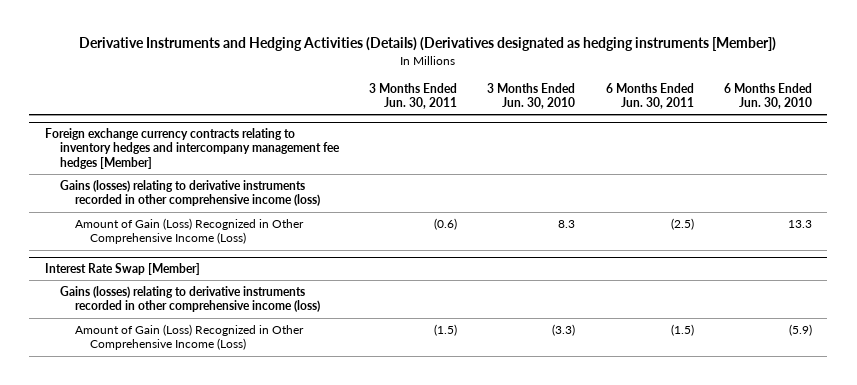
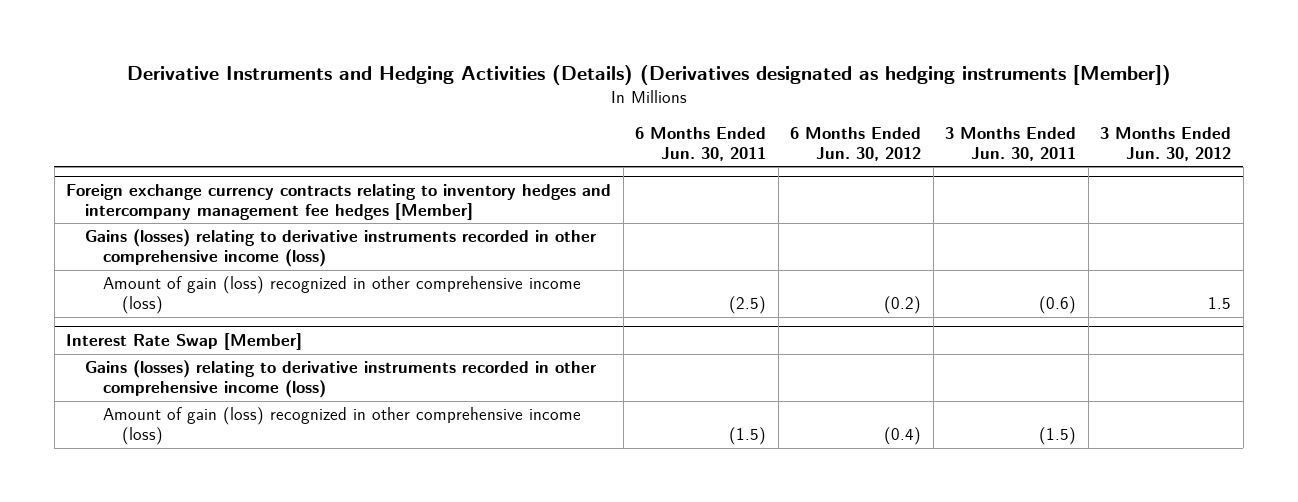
- | 3 Months Ended Jun. 30, 2011 | 3 Months Ended Jun. 30, 2010 | 6 Months Ended Jun. 30, 2011 | 6 Months Ended Jun. 30, 2010
+ | 6 Months Ended Jun. 30, 2011 | 6 Months Ended Jun. 30, 2012 | 3 Months Ended Jun. 30, 2011 | 3 Months Ended Jun. 30, 2012
@ Foreign exchange currency contracts relating to inventory hedges and intercompany management fee hedges [Member]
- Amount of Gain (Loss) Recognized in Other Comprehensive Income (Loss) | (0.6) | 8.3 | (2.5) | 13.3
+ Amount of gain (loss) recognized in other comprehensive income (loss) | (2.5) | (0.2) | (0.6) | 1.5
@ Interest Rate Swap [Member]
- Amount of Gain (Loss) Recognized in Other Comprehensive Income (Loss) | (1.5) | (3.3) | (1.5) | (5.9)
+ Amount of gain (loss) recognized in other comprehensive income (loss) | (1.5) | (0.4) | (1.5) |

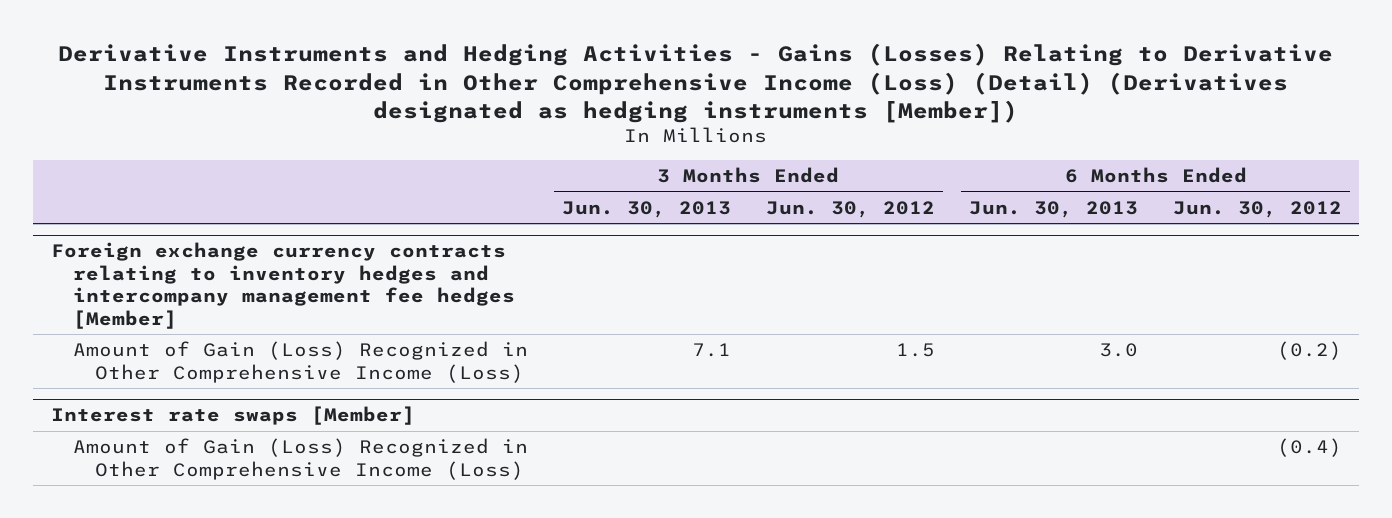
- Derivative Instruments and Hedging Activities (Details) (Derivatives designated as hedging instruments [Member])
+ Derivative Instruments and Hedging Activities - Gains (Losses) Relating to Derivative Instruments Recorded in Other Comprehensive Income (Loss) (Detail) (Derivatives designated as hedging instruments [Member])
- | 6 Months Ended Jun. 30, 2011 | 6 Months Ended Jun. 30, 2012 | 3 Months Ended Jun. 30, 2011 | 3 Months Ended Jun. 30, 2012
+ | 3 Months Ended Jun. 30, 2013 | 3 Months Ended Jun. 30, 2012 | 6 Months Ended Jun. 30, 2013 | 6 Months Ended Jun. 30, 2012
@ Foreign exchange currency contracts relating to inventory hedges and intercompany management fee hedges [Member]
- Gains (losses) relating to derivative instruments recorded in other comprehensive income (loss)
- Amount of gain (loss) recognized in other comprehensive income (loss) | (2.5) | (0.2) | (0.6) | 1.5
- Interest Rate Swap [Member]
- Gains (losses) relating to derivative instruments recorded in other comprehensive income (loss)
- Amount of gain (loss) recognized in other comprehensive income (loss) | (1.5) | (0.4) | (1.5) |
@ Foreign exchange currency contracts relating to inventory hedges and intercompany management fee hedges [Member]
+ Amount of Gain (Loss) Recognized in Other Comprehensive Income (Loss) | 7.1 | 1.5 | 3.0 | (0.2)
+ Interest rate swaps [Member]
+ Amount of Gain (Loss) Recognized in Other Comprehensive Income (Loss) | | | | (0.4)

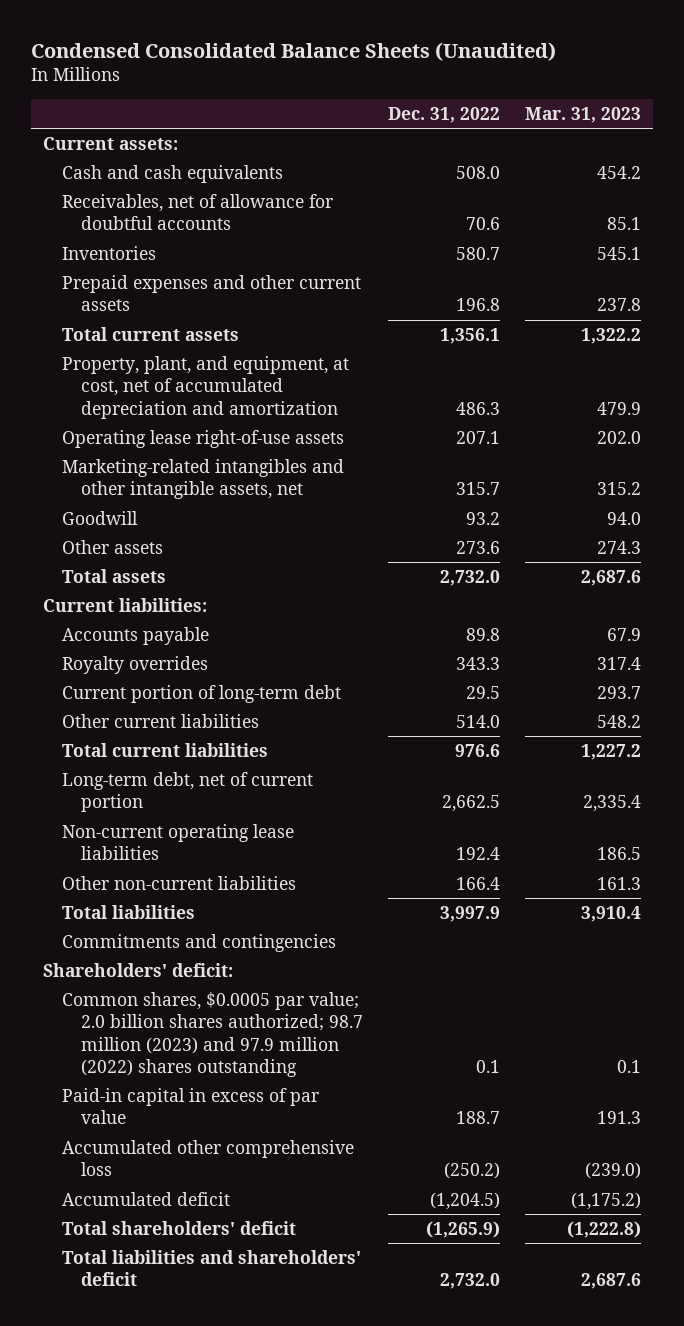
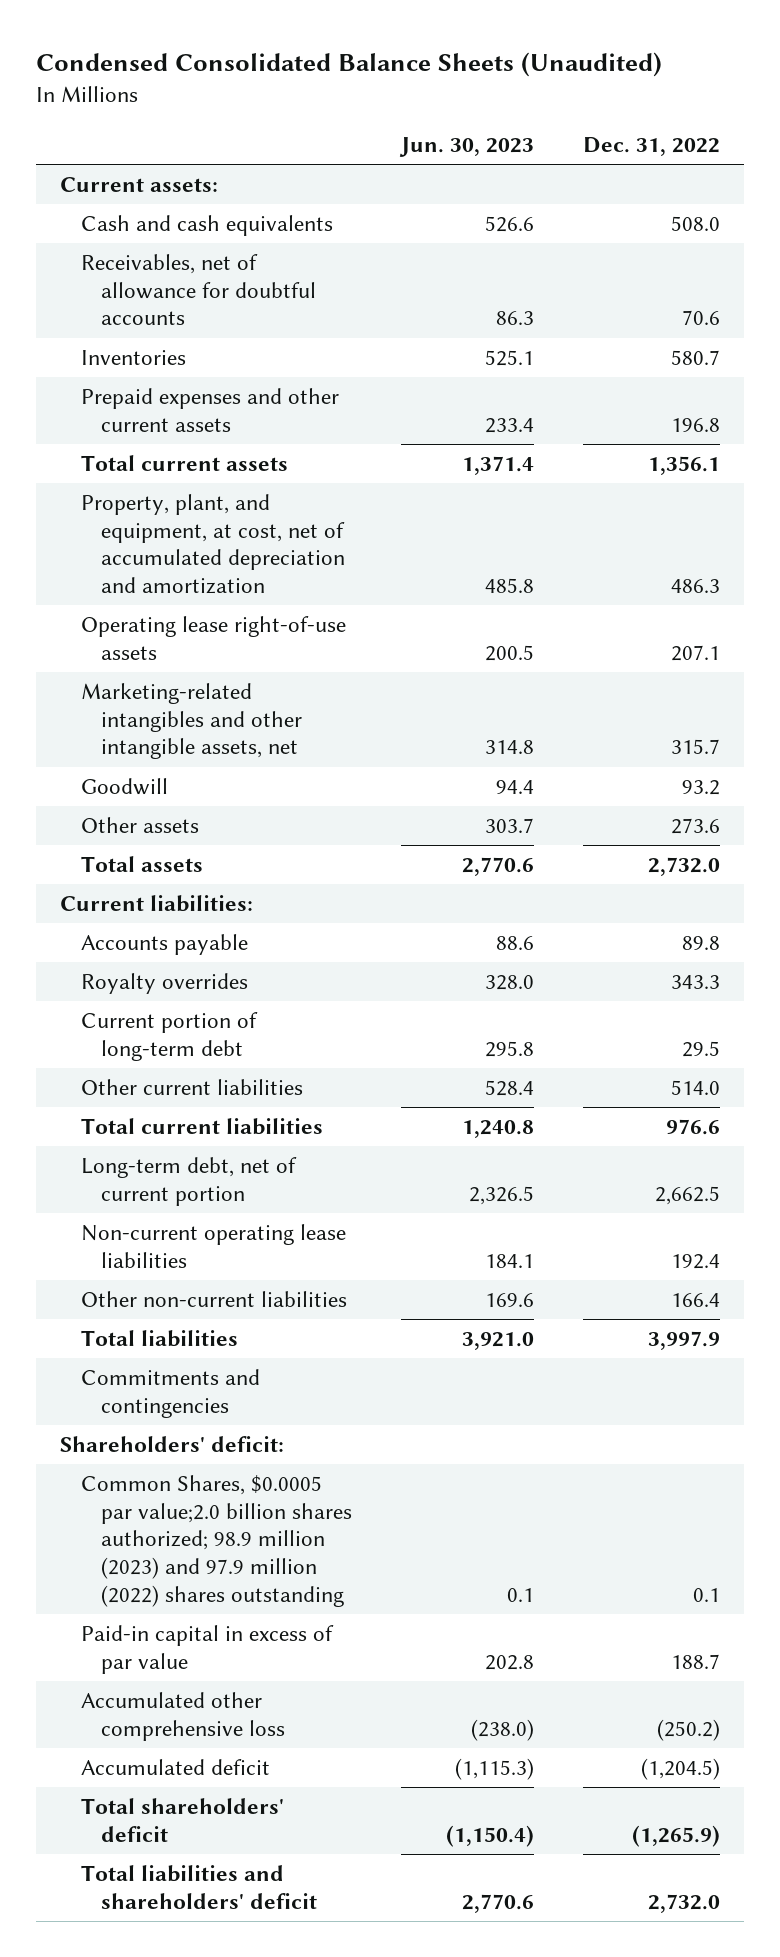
- | Dec. 31, 2022 | Mar. 31, 2023
+ | Jun. 30, 2023 | Dec. 31, 2022
- Common shares, $0.0005 par value; 2.0 billion shares authorized; 98.7 million (2023) and 97.9 million (2022) shares outstanding | 0.1 | 0.1
+ Common Shares, $0.0005 par value;2.0 billion shares authorized; 98.9 million (2023) and 97.9 million (2022) shares outstanding | 0.1 | 0.1

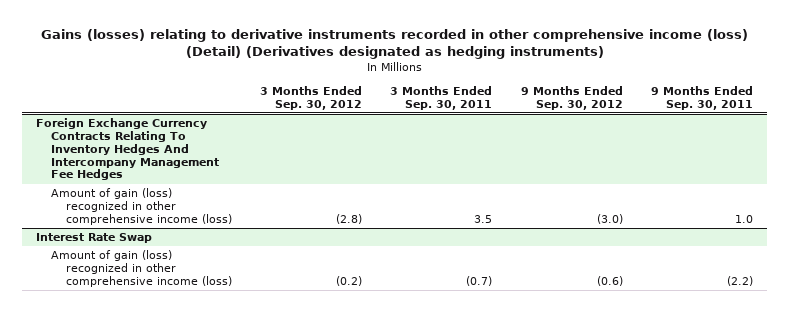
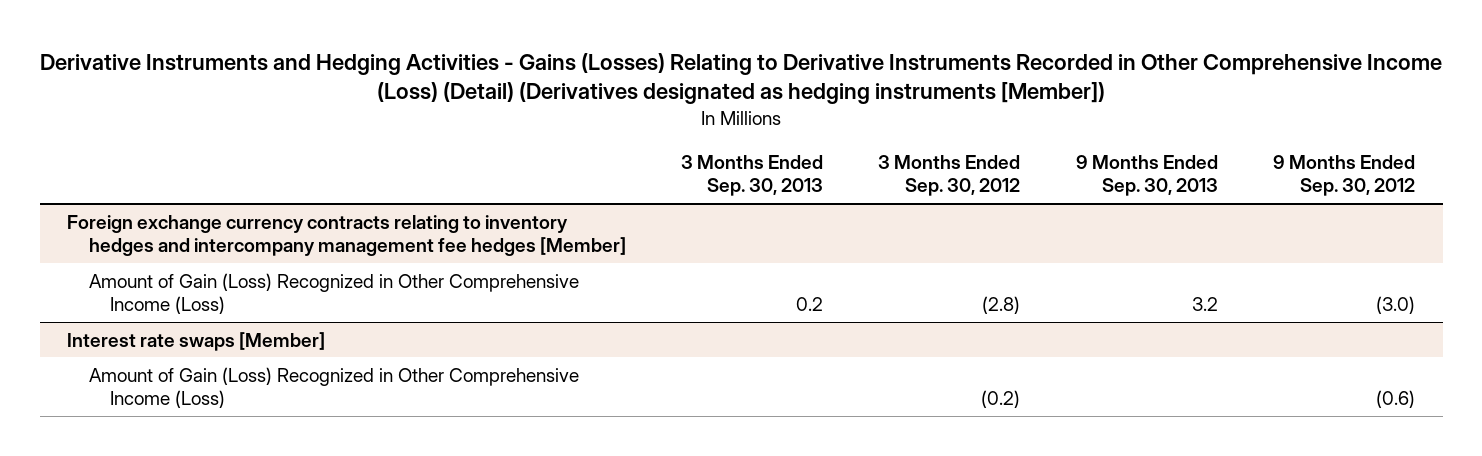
- Gains (losses) relating to derivative instruments recorded in other comprehensive income (loss) (Detail) (Derivatives designated as hedging instruments)
+ Derivative Instruments and Hedging Activities - Gains (Losses) Relating to Derivative Instruments Recorded in Other Comprehensive Income (Loss) (Detail) (Derivatives designated as hedging instruments [Member])
- | 3 Months Ended Sep. 30, 2012 | 3 Months Ended Sep. 30, 2011 | 9 Months Ended Sep. 30, 2012 | 9 Months Ended Sep. 30, 2011
+ | 3 Months Ended Sep. 30, 2013 | 3 Months Ended Sep. 30, 2012 | 9 Months Ended Sep. 30, 2013 | 9 Months Ended Sep. 30, 2012
- Foreign Exchange Currency Contracts Relating To Inventory Hedges And Intercompany Management Fee Hedges
- Amount of gain (loss) recognized in other comprehensive income (loss) | (2.8) | 3.5 | (3.0) | 1.0
- Interest Rate Swap
- Amount of gain (loss) recognized in other comprehensive income (loss) | (0.2) | (0.7) | (0.6) | (2.2)
+ Foreign exchange currency contracts relating to inventory hedges and intercompany management fee hedges [Member]
+ Amount of Gain (Loss) Recognized in Other Comprehensive Income (Loss) | 0.2 | (2.8) | 3.2 | (3.0)
+ Interest rate swaps [Member]
+ Amount of Gain (Loss) Recognized in Other Comprehensive Income (Loss) | | (0.2) | | (0.6)

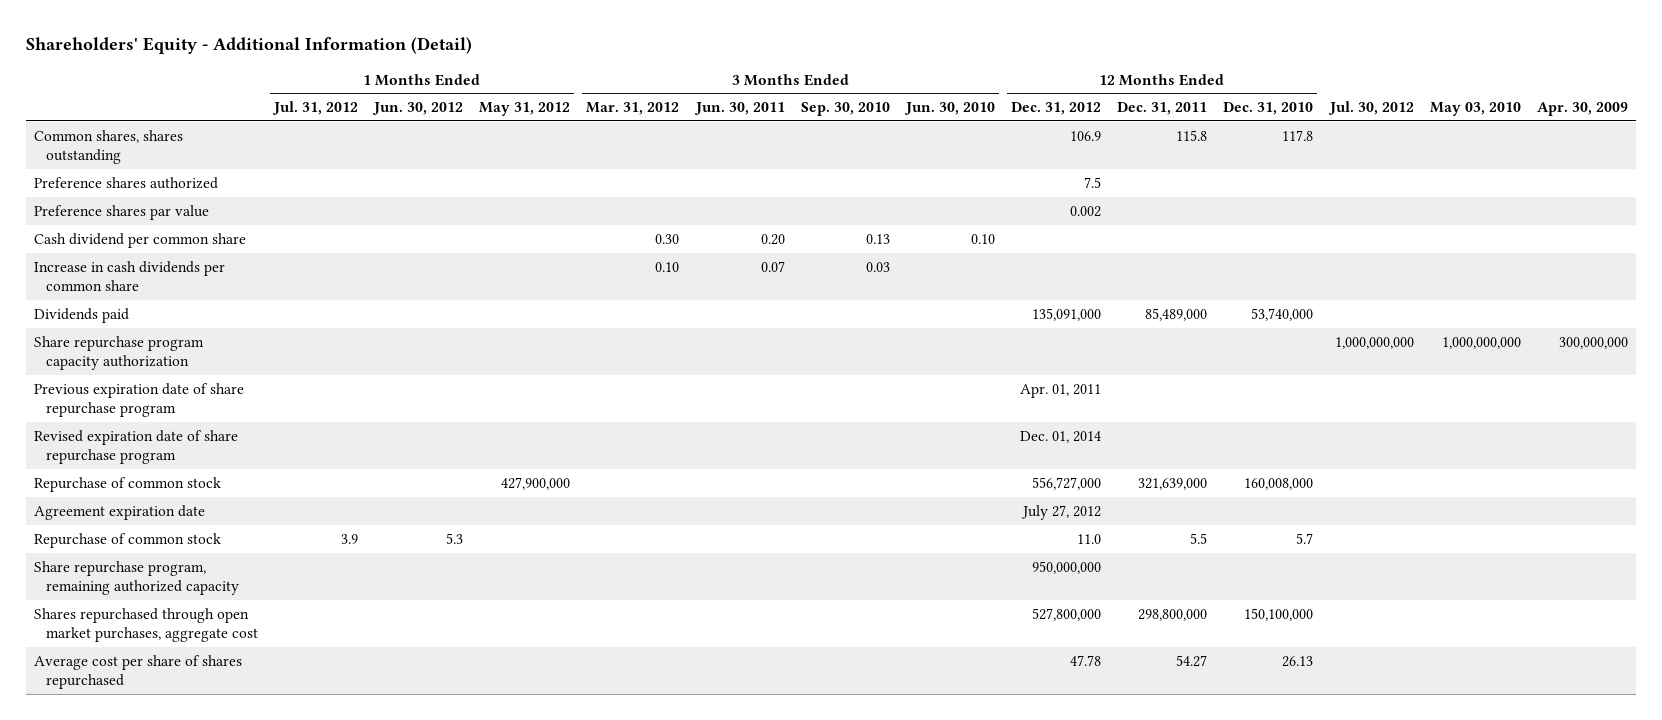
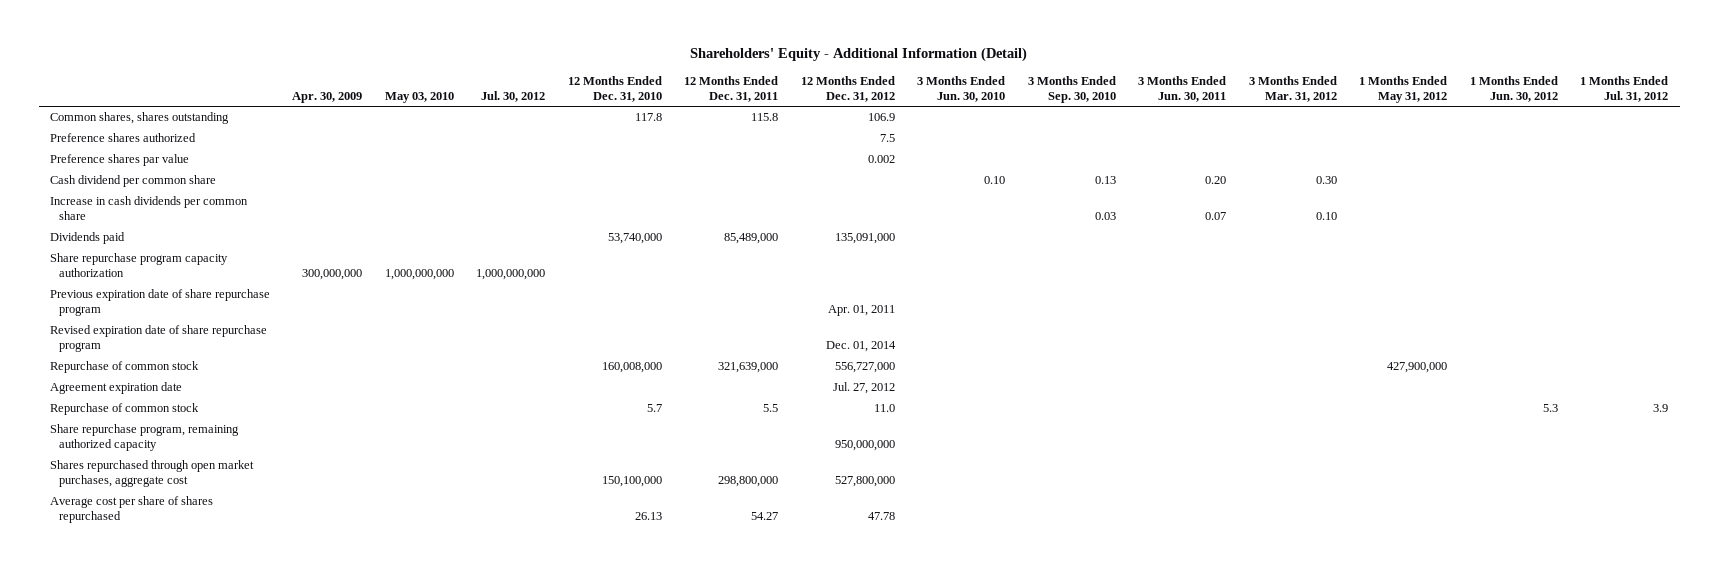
- | 1 Months Ended Jul. 31, 2012 | 1 Months Ended Jun. 30, 2012 | 1 Months Ended May 31, 2012 | 3 Months Ended Mar. 31, 2012 | 3 Months Ended Jun. 30, 2011 | 3 Months Ended Sep. 30, 2010 | 3 Months Ended Jun. 30, 2010 | 12 Months Ended Dec. 31, 2012 | 12 Months Ended Dec. 31, 2011 | 12 Months Ended Dec. 31, 2010 | Jul. 30, 2012 | May 03, 2010 | Apr. 30, 2009
+ | Apr. 30, 2009 | May 03, 2010 | Jul. 30, 2012 | 12 Months Ended Dec. 31, 2010 | 12 Months Ended Dec. 31, 2011 | 12 Months Ended Dec. 31, 2012 | 3 Months Ended Jun. 30, 2010 | 3 Months Ended Sep. 30, 2010 | 3 Months Ended Jun. 30, 2011 | 3 Months Ended Mar. 31, 2012 | 1 Months Ended May 31, 2012 | 1 Months Ended Jun. 30, 2012 | 1 Months Ended Jul. 31, 2012
- Agreement expiration date | | | | | | | | July 27, 2012 | | | | |
+ Agreement expiration date | | | | | | Jul. 27, 2012 | | | | | | |

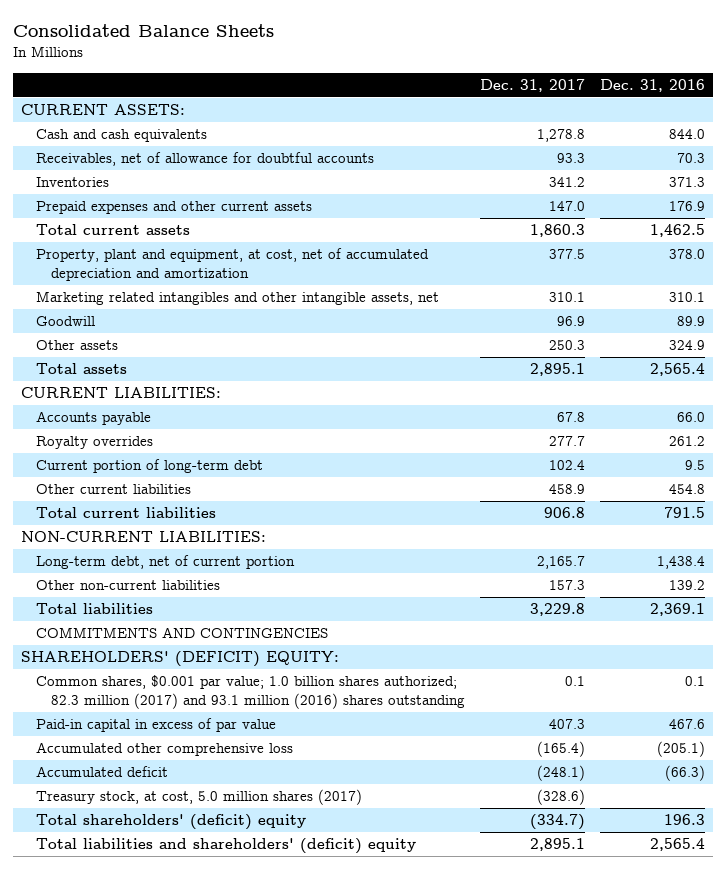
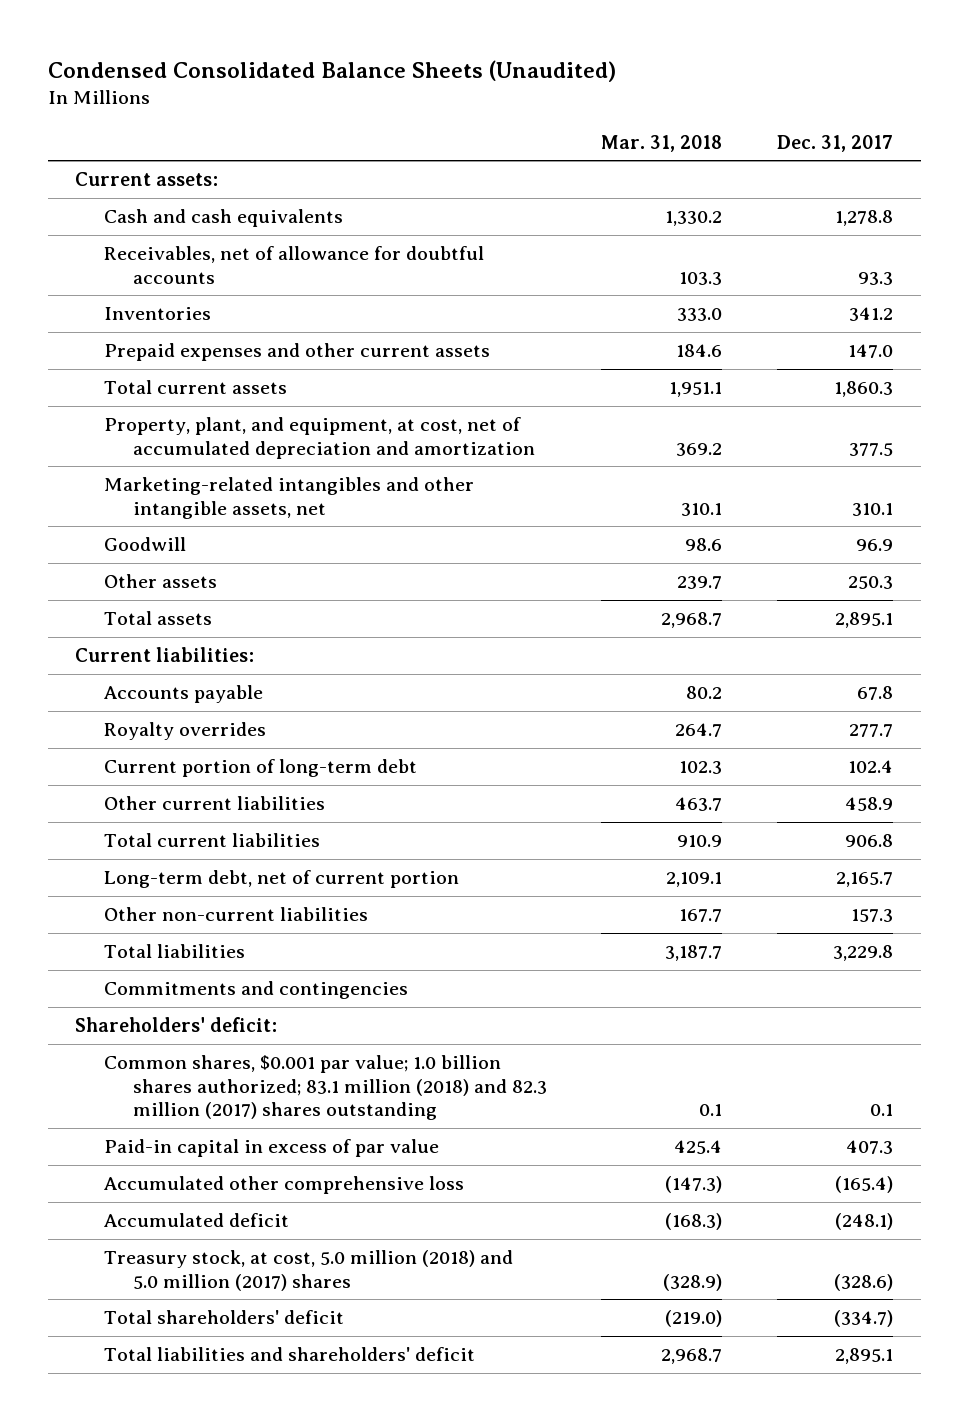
- Consolidated Balance Sheets
+ Condensed Consolidated Balance Sheets (Unaudited)
- | Dec. 31, 2017 | Dec. 31, 2016
+ | Mar. 31, 2018 | Dec. 31, 2017
- CURRENT ASSETS:
+ Current assets:
- Property, plant and equipment, at cost, net of accumulated depreciation and amortization | 377.5 | 378.0
- Marketing related intangibles and other intangible assets, net | 310.1 | 310.1
+ Property, plant, and equipment, at cost, net of accumulated depreciation and amortization | 369.2 | 377.5
+ Marketing-related intangibles and other intangible assets, net | 310.1 | 310.1
- CURRENT LIABILITIES:
+ Current liabilities:
- NON-CURRENT LIABILITIES:
- COMMITMENTS AND CONTINGENCIES
- SHAREHOLDERS' (DEFICIT) EQUITY:
- Common shares, $0.001 par value; 1.0 billion shares authorized; 82.3 million (2017) and 93.1 million (2016) shares outstanding | 0.1 | 0.1
+ Commitments and contingencies
+ Shareholders' deficit:
+ Common shares, $0.001 par value; 1.0 billion shares authorized; 83.1 million (2018) and 82.3 million (2017) shares outstanding | 0.1 | 0.1
- Treasury stock, at cost, 5.0 million shares (2017) | (328.6) |
- Total shareholders' (deficit) equity | (334.7) | 196.3
- Total liabilities and shareholders' (deficit) equity | 2,895.1 | 2,565.4
+ Treasury stock, at cost, 5.0 million (2018) and 5.0 million (2017) shares | (328.9) | (328.6)
+ Total shareholders' deficit | (219.0) | (334.7)
+ Total liabilities and shareholders' deficit | 2,968.7 | 2,895.1

